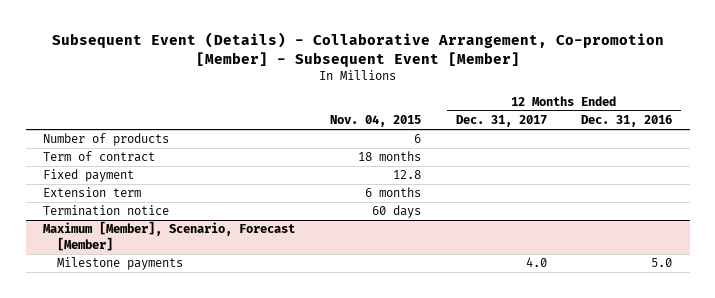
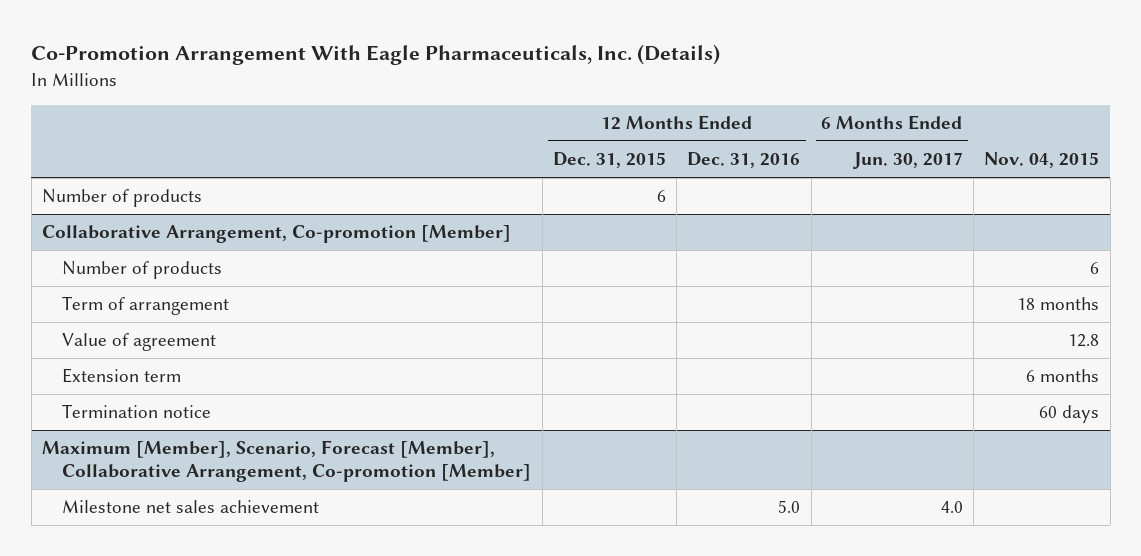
- Subsequent Event (Details) - Collaborative Arrangement, Co-promotion [Member] - Subsequent Event [Member]
+ Co-Promotion Arrangement With Eagle Pharmaceuticals, Inc. (Details)
- | Nov. 04, 2015 | 12 Months Ended Dec. 31, 2017 | 12 Months Ended Dec. 31, 2016
+ | 12 Months Ended Dec. 31, 2015 | 12 Months Ended Dec. 31, 2016 | 6 Months Ended Jun. 30, 2017 | Nov. 04, 2015
+ Number of products | 6 | | |
+ Collaborative Arrangement, Co-promotion [Member]
- Term of contract | 18 months | |
- Fixed payment | 12.8 | |
+ Term of arrangement | | | | 18 months
+ Value of agreement | | | | 12.8
- Maximum [Member], Scenario, Forecast [Member]
- Milestone payments | | 4.0 | 5.0
+ Maximum [Member], Scenario, Forecast [Member], Collaborative Arrangement, Co-promotion [Member]
+ Milestone net sales achievement | | 5.0 | 4.0 |

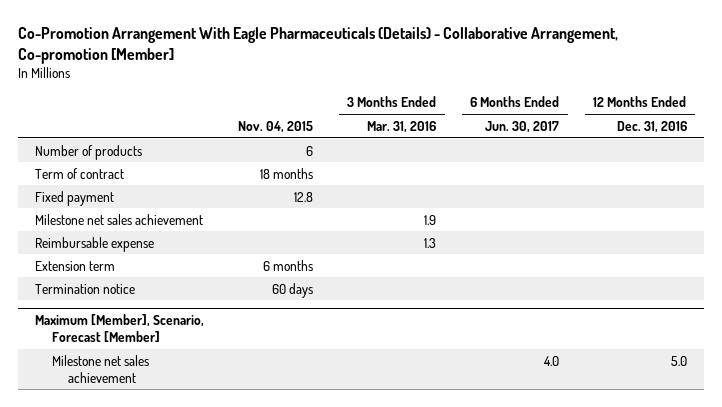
- Co-Promotion Arrangement With Eagle Pharmaceuticals, Inc. (Details)
+ Co-Promotion Arrangement With Eagle Pharmaceuticals (Details) - Collaborative Arrangement, Co-promotion [Member]
- | 12 Months Ended Dec. 31, 2015 | 12 Months Ended Dec. 31, 2016 | 6 Months Ended Jun. 30, 2017 | Nov. 04, 2015
+ | Nov. 04, 2015 | 3 Months Ended Mar. 31, 2016 | 6 Months Ended Jun. 30, 2017 | 12 Months Ended Dec. 31, 2016
- Number of products | 6 | | |
- Collaborative Arrangement, Co-promotion [Member]
- Term of arrangement | | | | 18 months
- Value of agreement | | | | 12.8
+ Term of contract | 18 months | | |
+ Fixed payment | 12.8 | | |
+ Milestone net sales achievement | | 1.9 | |
+ Reimbursable expense | | 1.3 | |
- Maximum [Member], Scenario, Forecast [Member], Collaborative Arrangement, Co-promotion [Member]
+ Maximum [Member], Scenario, Forecast [Member]

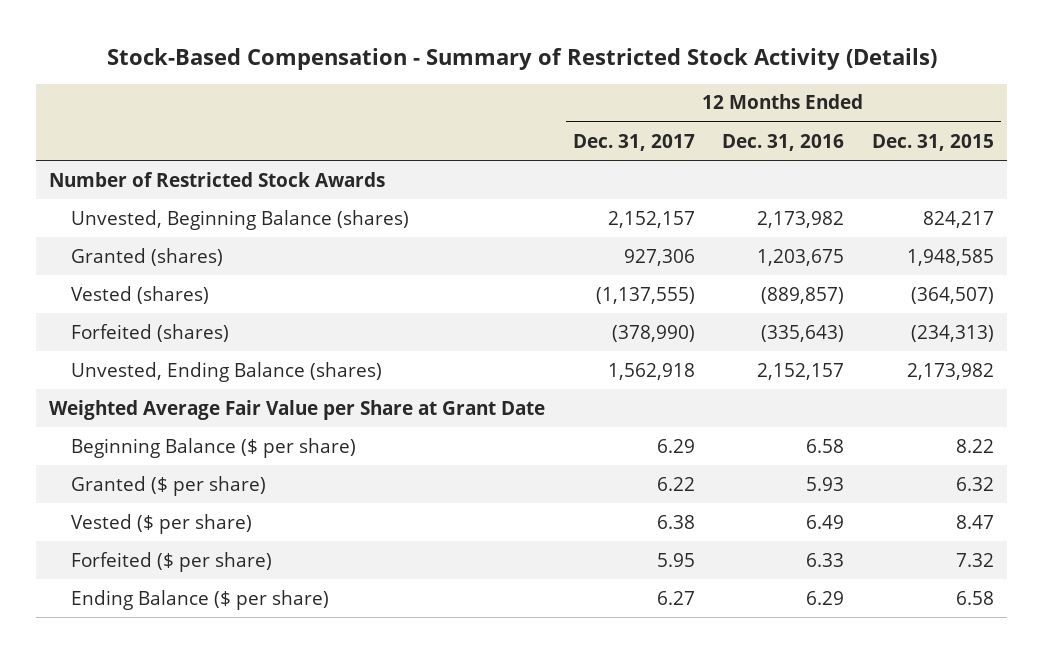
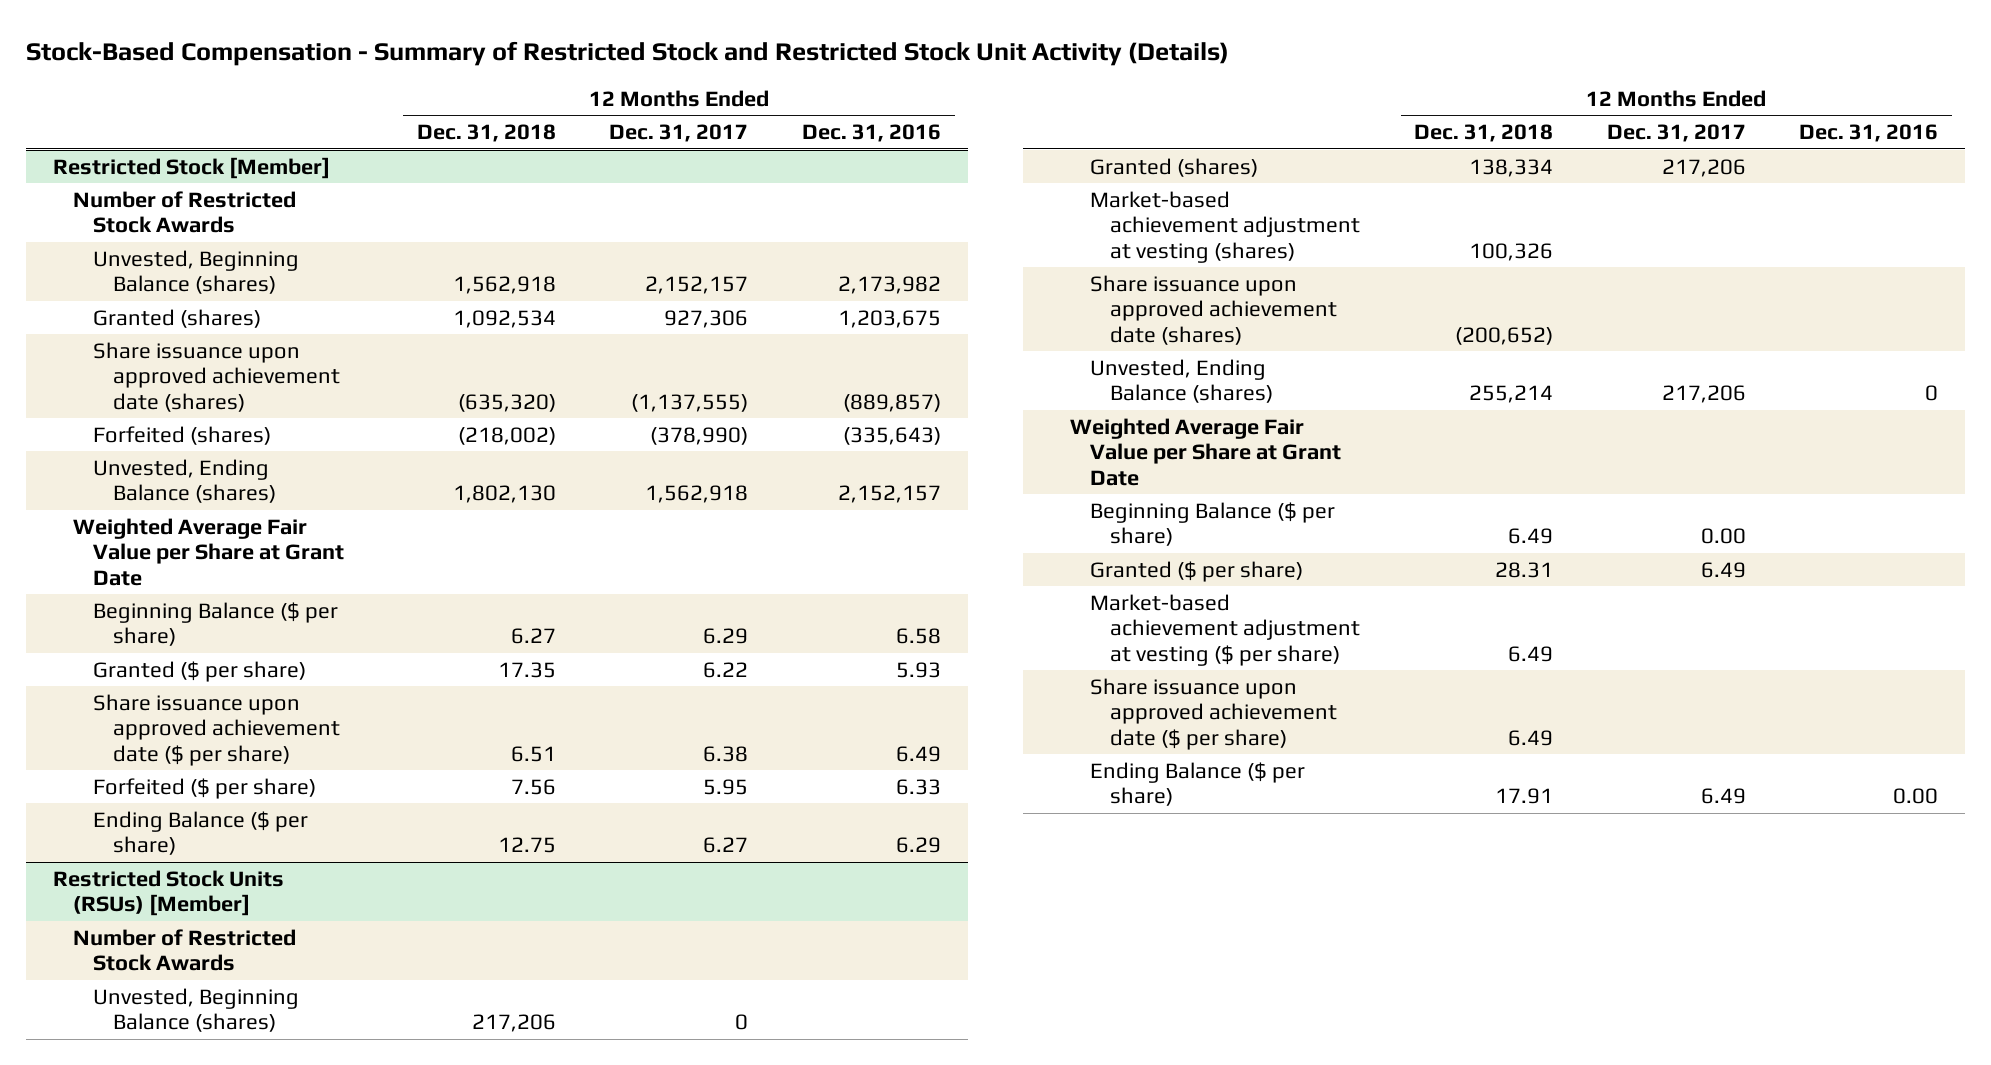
- Stock-Based Compensation - Summary of Restricted Stock Activity (Details)
+ Stock-Based Compensation - Summary of Restricted Stock and Restricted Stock Unit Activity (Details)
- | 12 Months Ended Dec. 31, 2017 | 12 Months Ended Dec. 31, 2016 | 12 Months Ended Dec. 31, 2015
+ | 12 Months Ended Dec. 31, 2018 | 12 Months Ended Dec. 31, 2017 | 12 Months Ended Dec. 31, 2016
+ Restricted Stock [Member]
- Vested (shares) | (1,137,555) | (889,857) | (364,507)
+ Share issuance upon approved achievement date (shares) | (635,320) | (1,137,555) | (889,857)
- Vested ($ per share) | 6.38 | 6.49 | 8.47
+ Share issuance upon approved achievement date ($ per share) | 6.51 | 6.38 | 6.49
+ Restricted Stock Units (RSUs) [Member]
+ Number of Restricted Stock Awards
+ Unvested, Beginning Balance (shares) | 217,206 | 0 |
+ Granted (shares) | 138,334 | 217,206 |
+ Market-based achievement adjustment at vesting (shares) | 100,326 | |
+ Share issuance upon approved achievement date (shares) | (200,652) | |
+ Unvested, Ending Balance (shares) | 255,214 | 217,206 | 0
+ Weighted Average Fair Value per Share at Grant Date
+ Beginning Balance ($ per share) | 6.49 | 0.00 |
+ Granted ($ per share) | 28.31 | 6.49 |
+ Market-based achievement adjustment at vesting ($ per share) | 6.49 | |
+ Share issuance upon approved achievement date ($ per share) | 6.49 | |
+ Ending Balance ($ per share) | 17.91 | 6.49 | 0.00

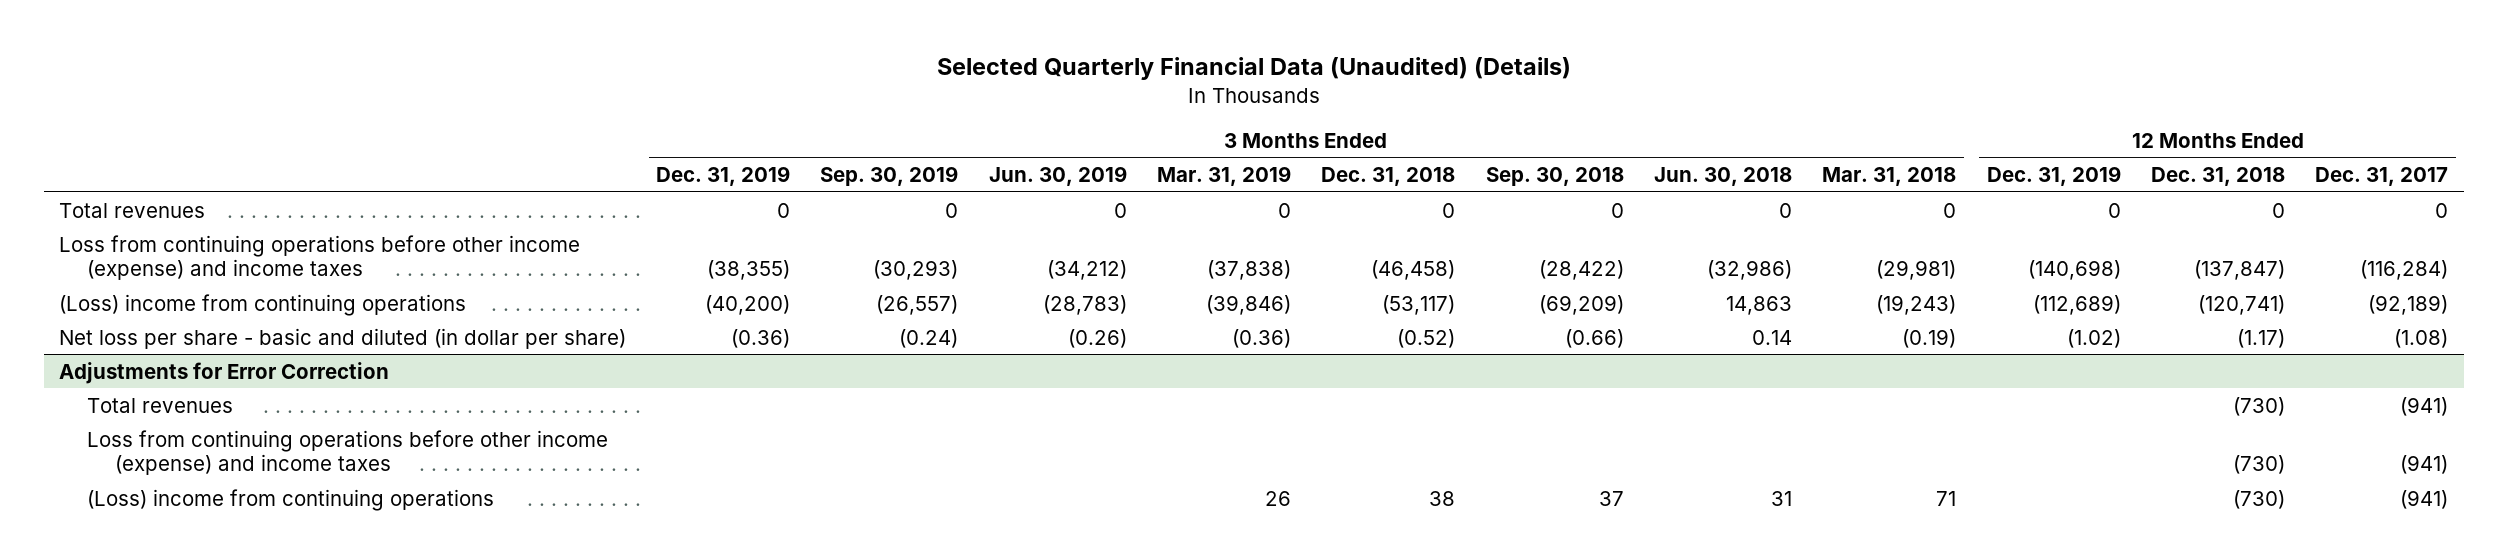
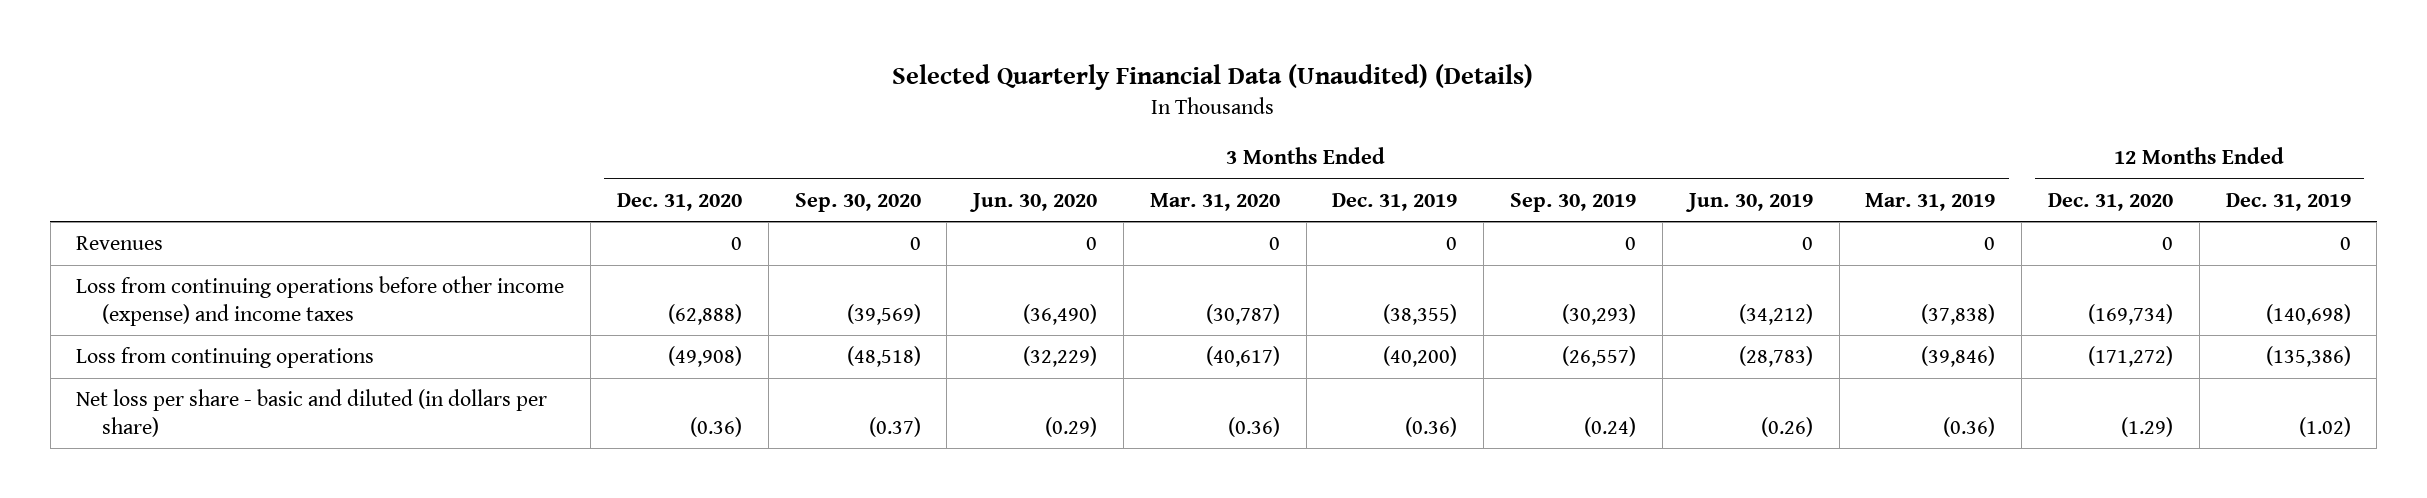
- | 3 Months Ended Dec. 31, 2019 | 3 Months Ended Sep. 30, 2019 | 3 Months Ended Jun. 30, 2019 | 3 Months Ended Mar. 31, 2019 | 3 Months Ended Dec. 31, 2018 | 3 Months Ended Sep. 30, 2018 | 3 Months Ended Jun. 30, 2018 | 3 Months Ended Mar. 31, 2018 | 12 Months Ended Dec. 31, 2019 | 12 Months Ended Dec. 31, 2018 | 12 Months Ended Dec. 31, 2017
+ | 3 Months Ended Dec. 31, 2020 | 3 Months Ended Sep. 30, 2020 | 3 Months Ended Jun. 30, 2020 | 3 Months Ended Mar. 31, 2020 | 3 Months Ended Dec. 31, 2019 | 3 Months Ended Sep. 30, 2019 | 3 Months Ended Jun. 30, 2019 | 3 Months Ended Mar. 31, 2019 | 12 Months Ended Dec. 31, 2020 | 12 Months Ended Dec. 31, 2019
- Total revenues | 0 | 0 | 0 | 0 | 0 | 0 | 0 | 0 | 0 | 0 | 0
+ Revenues | 0 | 0 | 0 | 0 | 0 | 0 | 0 | 0 | 0 | 0
- (Loss) income from continuing operations | (40,200) | (26,557) | (28,783) | (39,846) | (53,117) | (69,209) | 14,863 | (19,243) | (112,689) | (120,741) | (92,189)
- Net loss per share - basic and diluted (in dollar per share) | (0.36) | (0.24) | (0.26) | (0.36) | (0.52) | (0.66) | 0.14 | (0.19) | (1.02) | (1.17) | (1.08)
- Adjustments for Error Correction
- Total revenues | | | | | | | | | | (730) | (941)
- Loss from continuing operations before other income (expense) and income taxes | | | | | | | | | | (730) | (941)
- (Loss) income from continuing operations | | | | 26 | 38 | 37 | 31 | 71 | | (730) | (941)
+ Loss from continuing operations | (49,908) | (48,518) | (32,229) | (40,617) | (40,200) | (26,557) | (28,783) | (39,846) | (171,272) | (135,386)
+ Net loss per share - basic and diluted (in dollars per share) | (0.36) | (0.37) | (0.29) | (0.36) | (0.36) | (0.24) | (0.26) | (0.36) | (1.29) | (1.02)

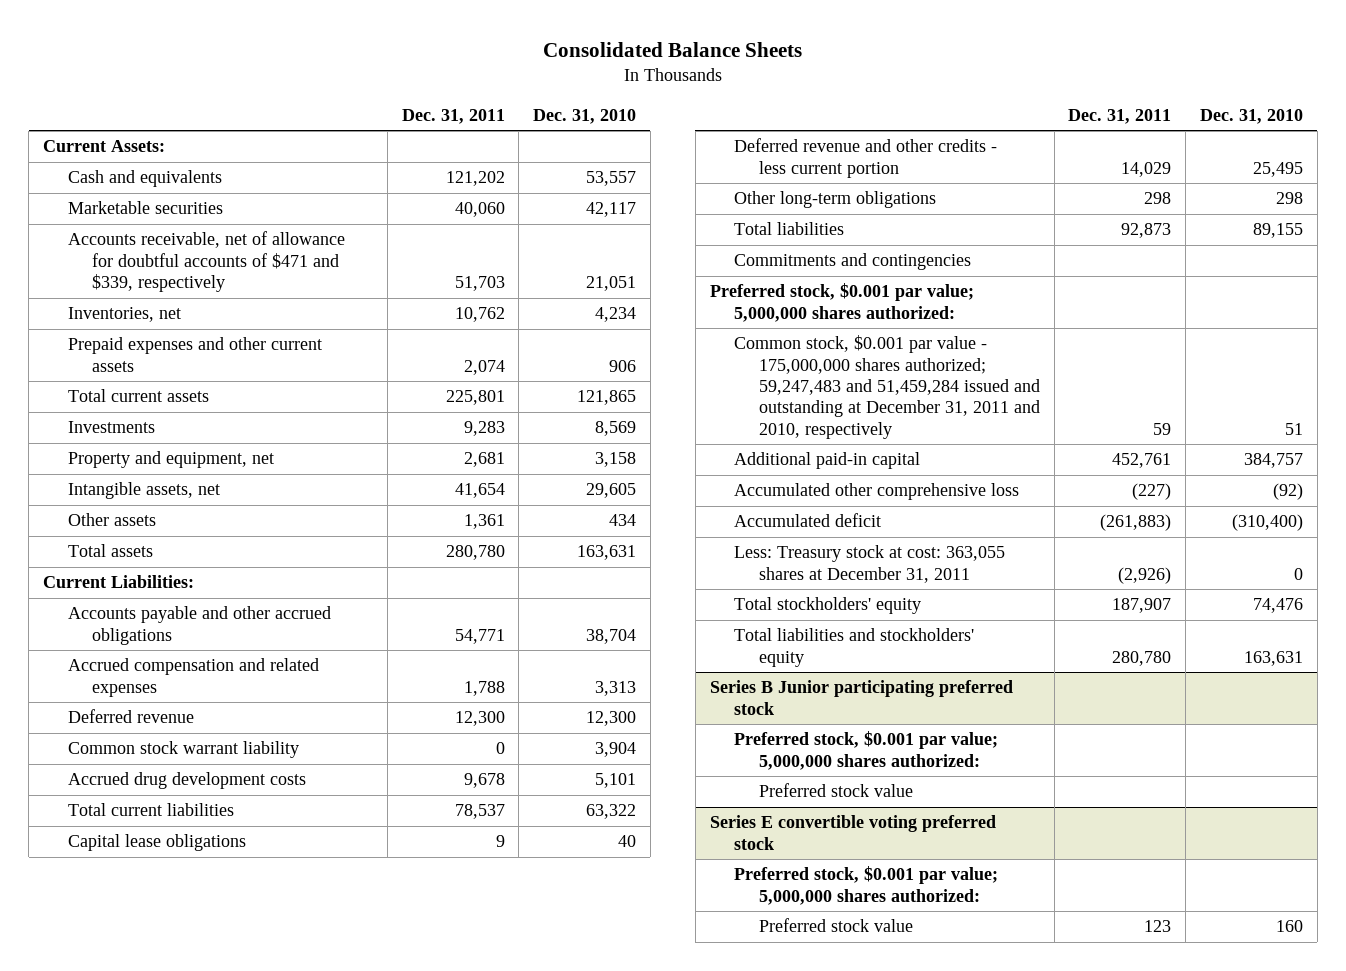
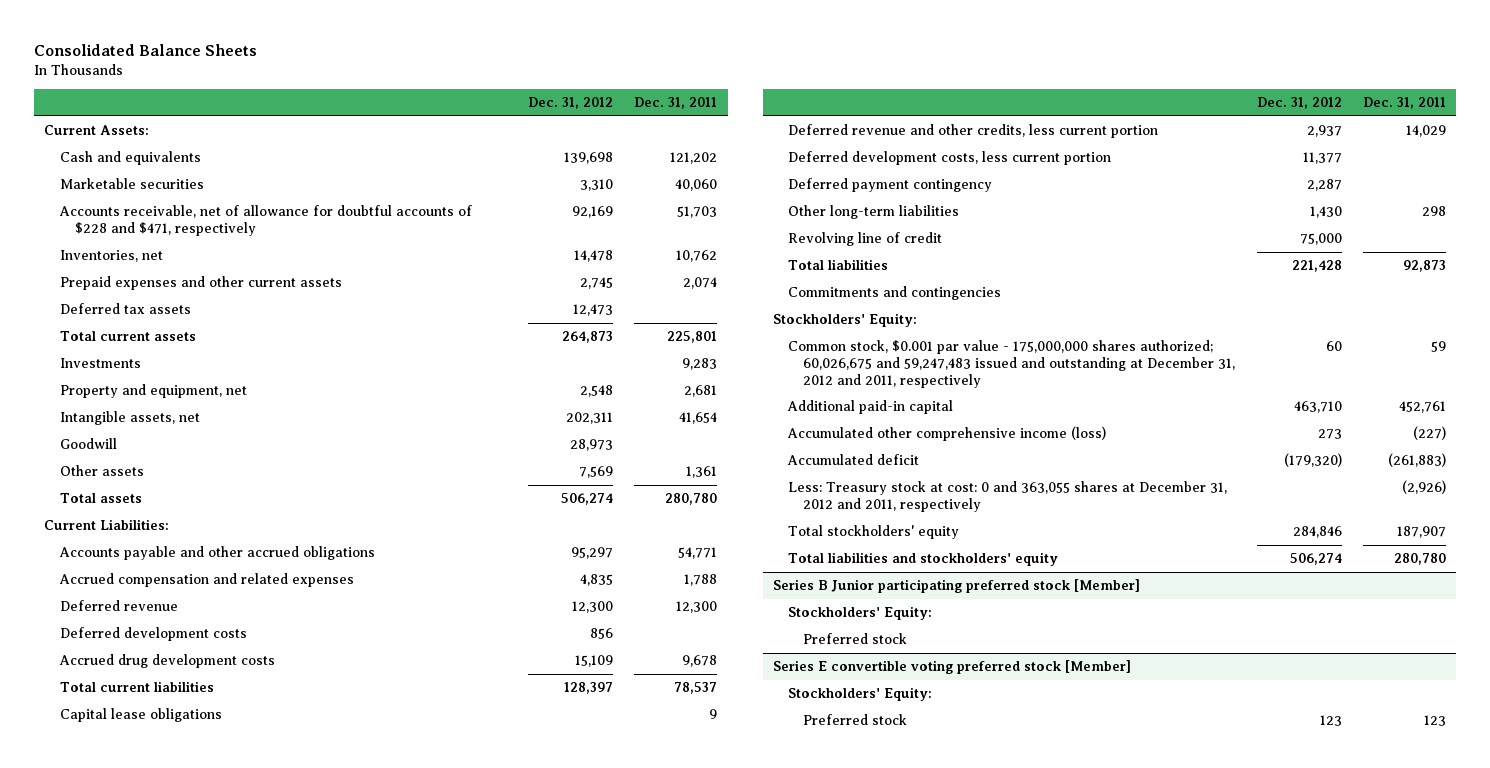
- | Dec. 31, 2011 | Dec. 31, 2010
+ | Dec. 31, 2012 | Dec. 31, 2011
- Accounts receivable, net of allowance for doubtful accounts of $471 and $339, respectively | 51,703 | 21,051
+ Accounts receivable, net of allowance for doubtful accounts of $228 and $471, respectively | 92,169 | 51,703
+ Deferred tax assets | 12,473 |
+ Goodwill | 28,973 |
- Common stock warrant liability | 0 | 3,904
+ Deferred development costs | 856 |
- Deferred revenue and other credits - less current portion | 14,029 | 25,495
- Other long-term obligations | 298 | 298
+ Deferred revenue and other credits, less current portion | 2,937 | 14,029
+ Deferred development costs, less current portion | 11,377 |
+ Deferred payment contingency | 2,287 |
+ Other long-term liabilities | 1,430 | 298
+ Revolving line of credit | 75,000 |
- Preferred stock, $0.001 par value; 5,000,000 shares authorized:
- Common stock, $0.001 par value - 175,000,000 shares authorized; 59,247,483 and 51,459,284 issued and outstanding at December 31, 2011 and 2010, respectively | 59 | 51
+ Stockholders' Equity:
+ Common stock, $0.001 par value - 175,000,000 shares authorized; 60,026,675 and 59,247,483 issued and outstanding at December 31, 2012 and 2011, respectively | 60 | 59
- Accumulated other comprehensive loss | (227) | (92)
+ Accumulated other comprehensive income (loss) | 273 | (227)
- Less: Treasury stock at cost: 363,055 shares at December 31, 2011 | (2,926) | 0
+ Less: Treasury stock at cost: 0 and 363,055 shares at December 31, 2012 and 2011, respectively | | (2,926)
- Series B Junior participating preferred stock
- Preferred stock, $0.001 par value; 5,000,000 shares authorized:
- Preferred stock value
- Series E convertible voting preferred stock
- Preferred stock, $0.001 par value; 5,000,000 shares authorized:
- Preferred stock value | 123 | 160
+ Series B Junior participating preferred stock [Member]
+ Stockholders' Equity:
+ Preferred stock
+ Series E convertible voting preferred stock [Member]
+ Stockholders' Equity:
+ Preferred stock | 123 | 123

